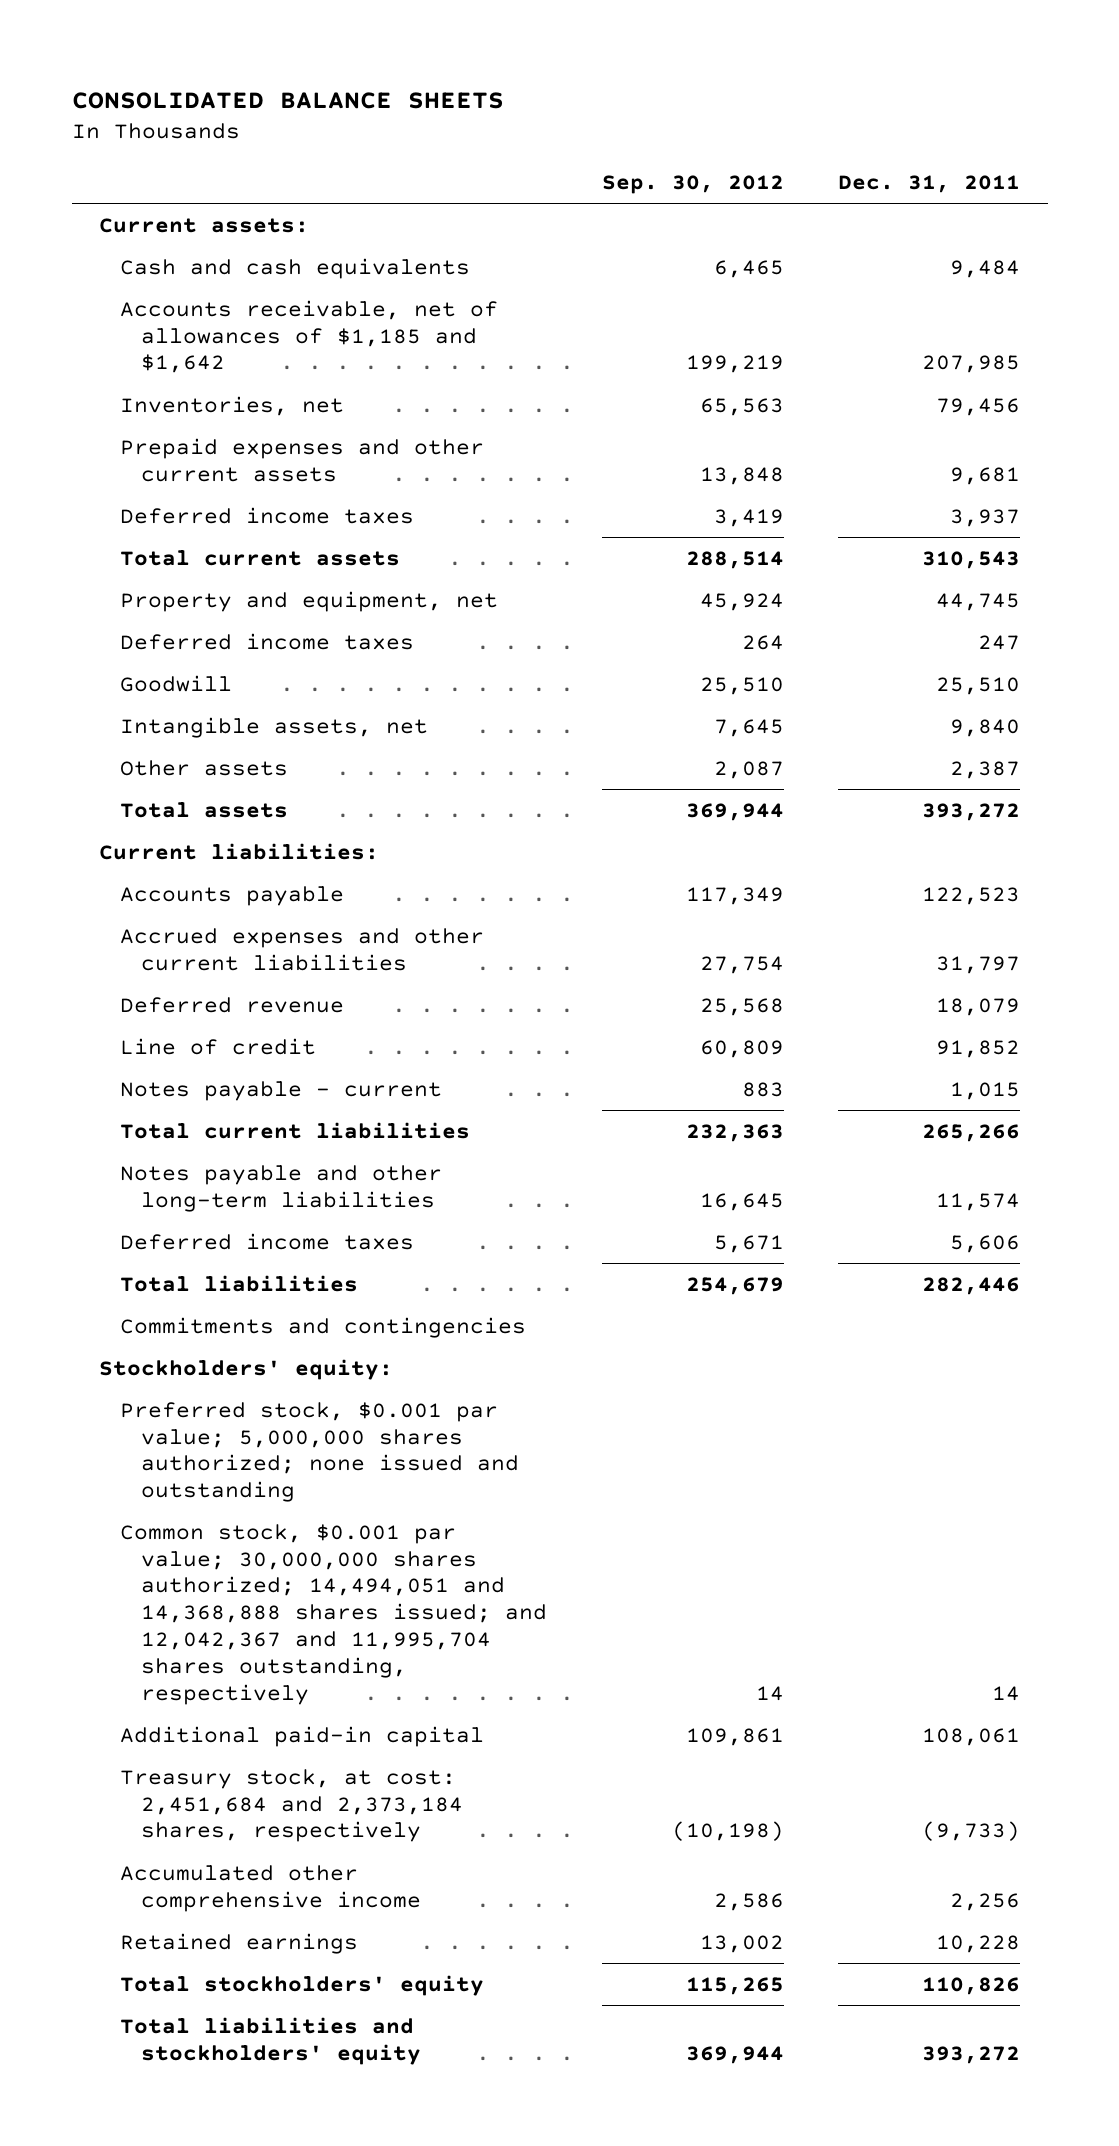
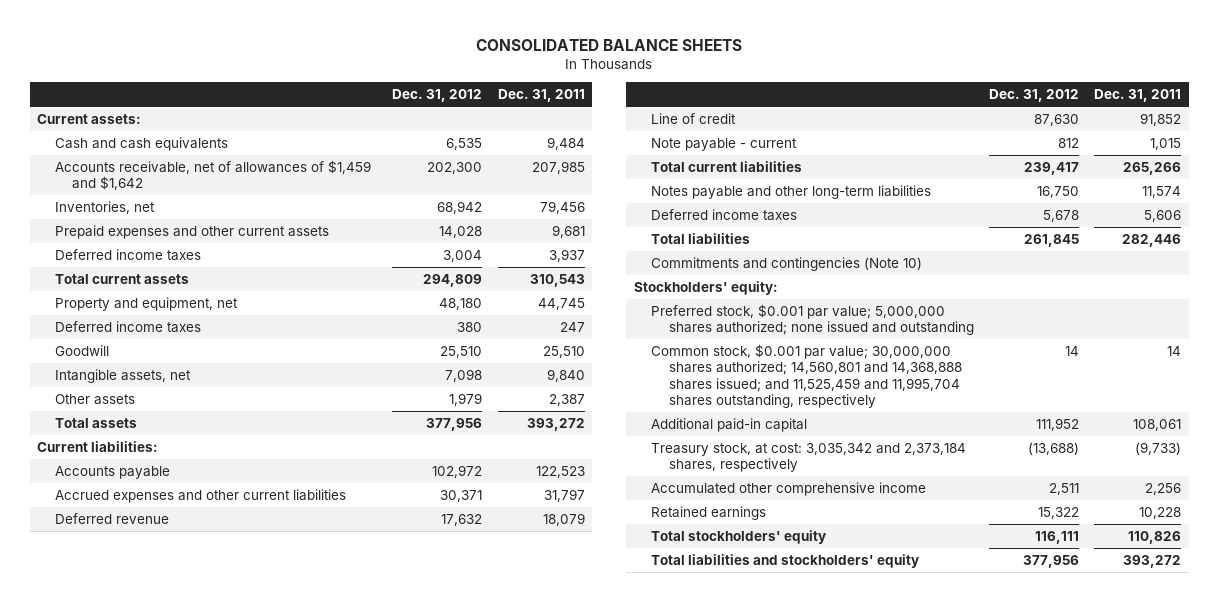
- | Sep. 30, 2012 | Dec. 31, 2011
+ | Dec. 31, 2012 | Dec. 31, 2011
- Accounts receivable, net of allowances of $1,185 and $1,642 | 199,219 | 207,985
+ Accounts receivable, net of allowances of $1,459 and $1,642 | 202,300 | 207,985
- Notes payable - current | 883 | 1,015
+ Note payable - current | 812 | 1,015
- Commitments and contingencies
+ Commitments and contingencies (Note 10)
- Common stock, $0.001 par value; 30,000,000 shares authorized; 14,494,051 and 14,368,888 shares issued; and 12,042,367 and 11,995,704 shares outstanding, respectively | 14 | 14
+ Common stock, $0.001 par value; 30,000,000 shares authorized; 14,560,801 and 14,368,888 shares issued; and 11,525,459 and 11,995,704 shares outstanding, respectively | 14 | 14
- Treasury stock, at cost: 2,451,684 and 2,373,184 shares, respectively | (10,198) | (9,733)
+ Treasury stock, at cost: 3,035,342 and 2,373,184 shares, respectively | (13,688) | (9,733)

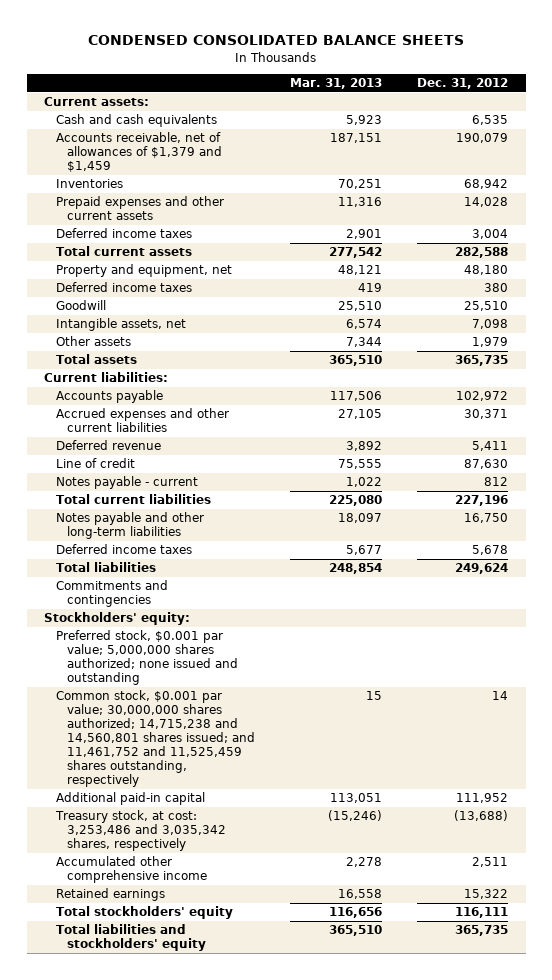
- CONSOLIDATED BALANCE SHEETS
+ CONDENSED CONSOLIDATED BALANCE SHEETS
- | Dec. 31, 2012 | Dec. 31, 2011
+ | Mar. 31, 2013 | Dec. 31, 2012
- Accounts receivable, net of allowances of $1,459 and $1,642 | 202,300 | 207,985
- Inventories, net | 68,942 | 79,456
+ Accounts receivable, net of allowances of $1,379 and $1,459 | 187,151 | 190,079
+ Inventories | 70,251 | 68,942
- Total current assets | 294,809 | 310,543
+ Total current assets | 277,542 | 282,588
- Total assets | 377,956 | 393,272
+ Total assets | 365,510 | 365,735
- Deferred revenue | 17,632 | 18,079
+ Deferred revenue | 3,892 | 5,411
- Note payable - current | 812 | 1,015
- Total current liabilities | 239,417 | 265,266
+ Notes payable - current | 1,022 | 812
+ Total current liabilities | 225,080 | 227,196
- Total liabilities | 261,845 | 282,446
- Commitments and contingencies (Note 10)
+ Total liabilities | 248,854 | 249,624
+ Commitments and contingencies
- Common stock, $0.001 par value; 30,000,000 shares authorized; 14,560,801 and 14,368,888 shares issued; and 11,525,459 and 11,995,704 shares outstanding, respectively | 14 | 14
+ Common stock, $0.001 par value; 30,000,000 shares authorized; 14,715,238 and 14,560,801 shares issued; and 11,461,752 and 11,525,459 shares outstanding, respectively | 15 | 14
- Treasury stock, at cost: 3,035,342 and 2,373,184 shares, respectively | (13,688) | (9,733)
+ Treasury stock, at cost: 3,253,486 and 3,035,342 shares, respectively | (15,246) | (13,688)
- Total liabilities and stockholders' equity | 377,956 | 393,272
+ Total liabilities and stockholders' equity | 365,510 | 365,735

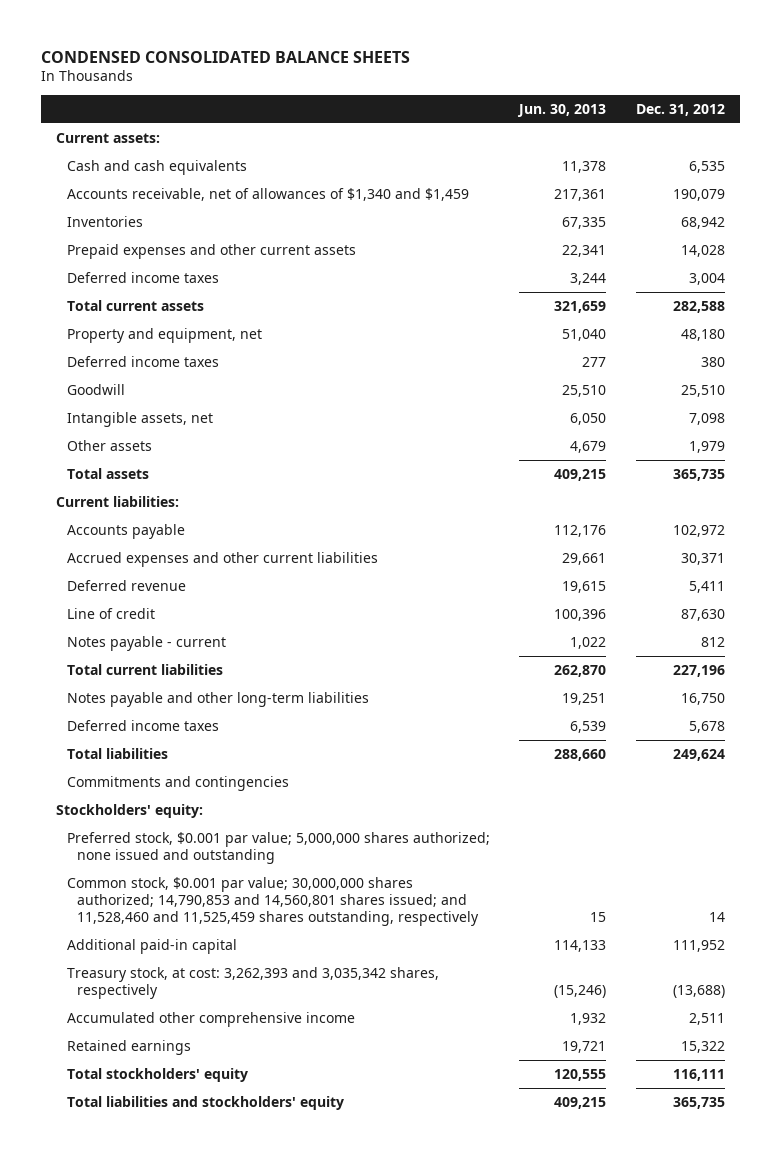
- | Mar. 31, 2013 | Dec. 31, 2012
+ | Jun. 30, 2013 | Dec. 31, 2012
- Accounts receivable, net of allowances of $1,379 and $1,459 | 187,151 | 190,079
+ Accounts receivable, net of allowances of $1,340 and $1,459 | 217,361 | 190,079
- Common stock, $0.001 par value; 30,000,000 shares authorized; 14,715,238 and 14,560,801 shares issued; and 11,461,752 and 11,525,459 shares outstanding, respectively | 15 | 14
+ Common stock, $0.001 par value; 30,000,000 shares authorized; 14,790,853 and 14,560,801 shares issued; and 11,528,460 and 11,525,459 shares outstanding, respectively | 15 | 14
- Treasury stock, at cost: 3,253,486 and 3,035,342 shares, respectively | (15,246) | (13,688)
+ Treasury stock, at cost: 3,262,393 and 3,035,342 shares, respectively | (15,246) | (13,688)

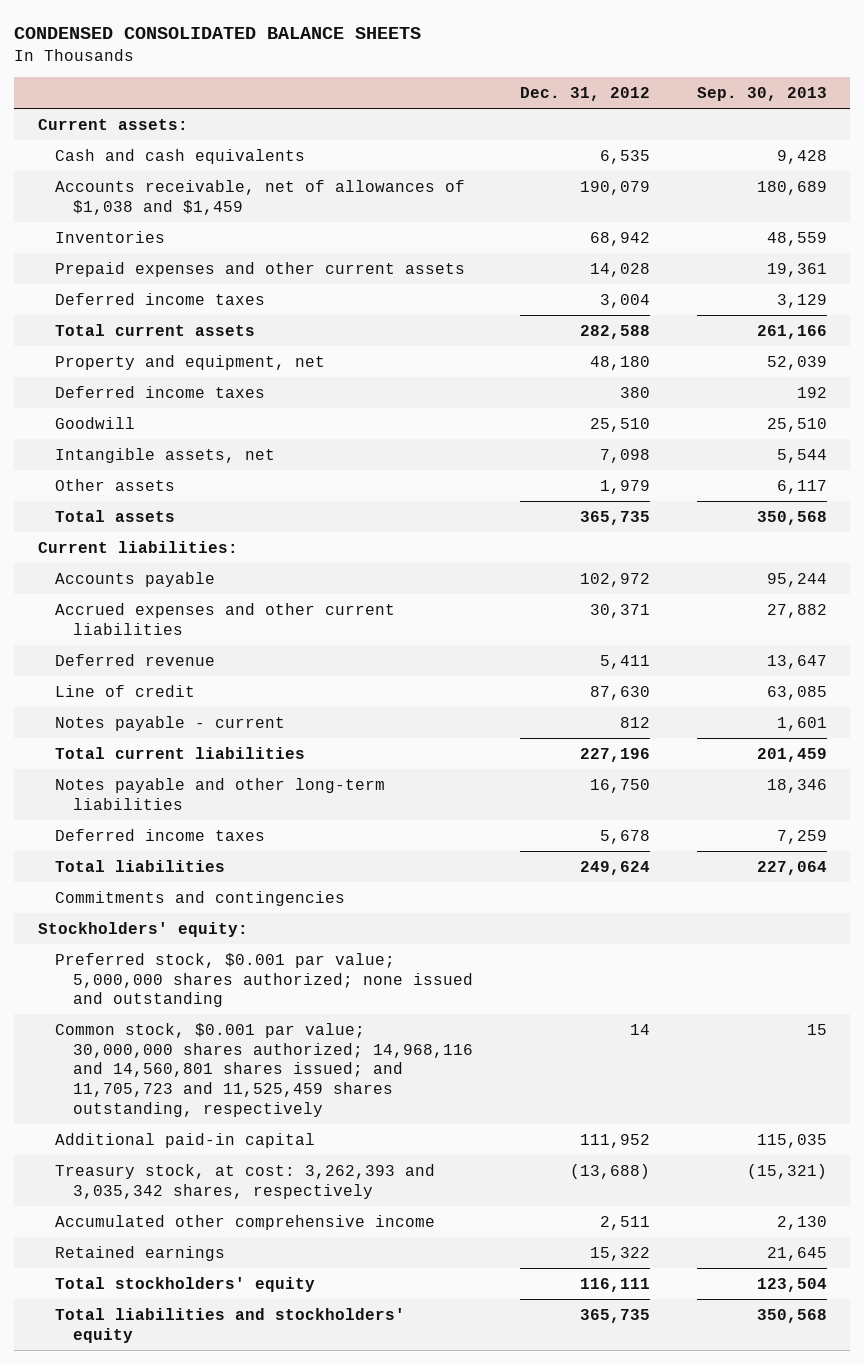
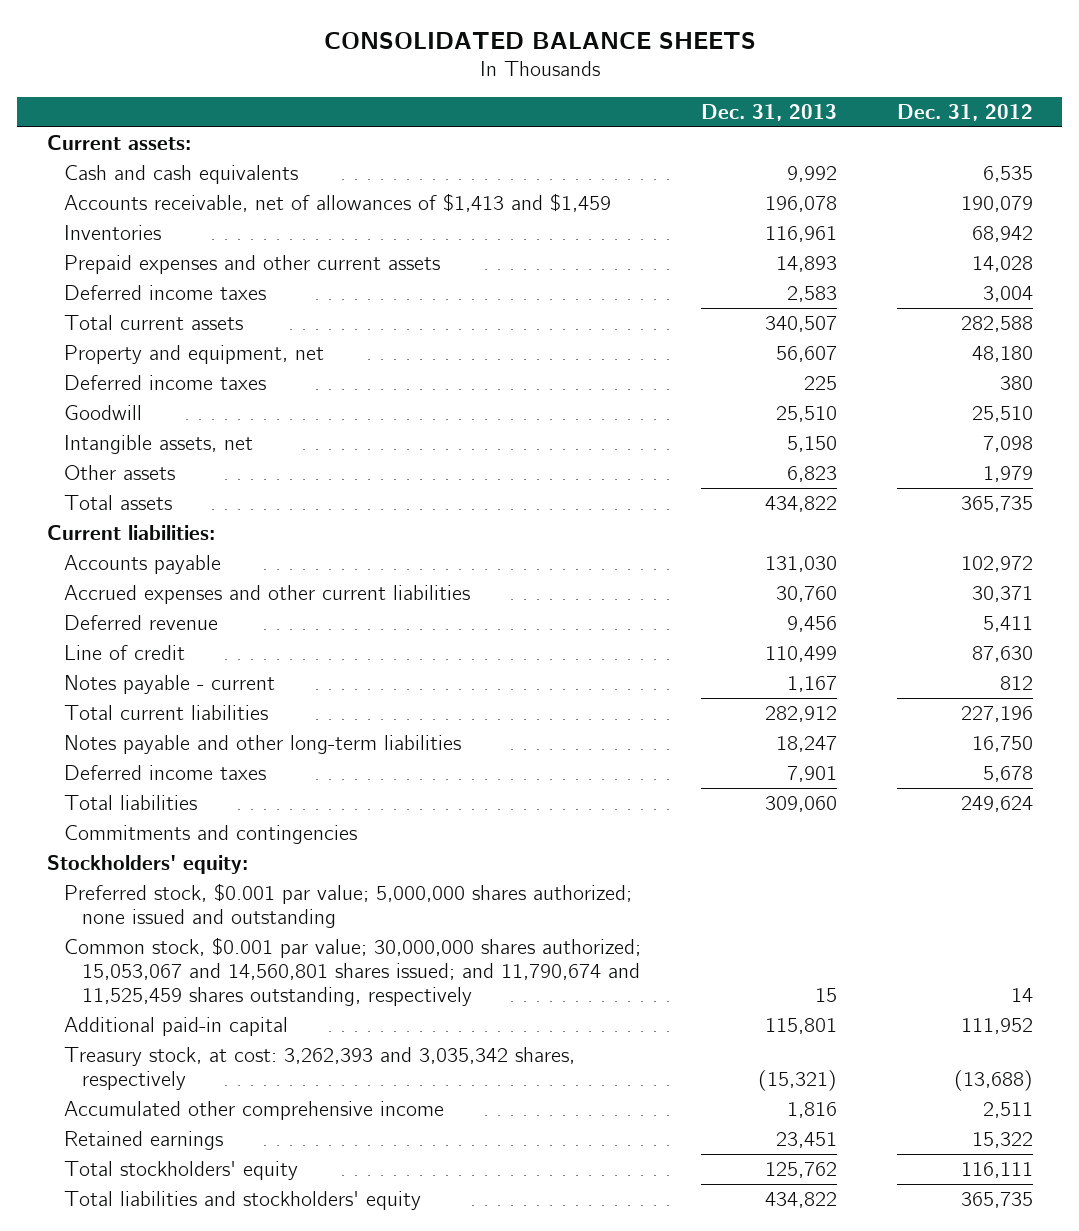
- CONDENSED CONSOLIDATED BALANCE SHEETS
+ CONSOLIDATED BALANCE SHEETS
- | Dec. 31, 2012 | Sep. 30, 2013
+ | Dec. 31, 2013 | Dec. 31, 2012
- Accounts receivable, net of allowances of $1,038 and $1,459 | 190,079 | 180,689
+ Accounts receivable, net of allowances of $1,413 and $1,459 | 196,078 | 190,079
- Common stock, $0.001 par value; 30,000,000 shares authorized; 14,968,116 and 14,560,801 shares issued; and 11,705,723 and 11,525,459 shares outstanding, respectively | 14 | 15
+ Common stock, $0.001 par value; 30,000,000 shares authorized; 15,053,067 and 14,560,801 shares issued; and 11,790,674 and 11,525,459 shares outstanding, respectively | 15 | 14

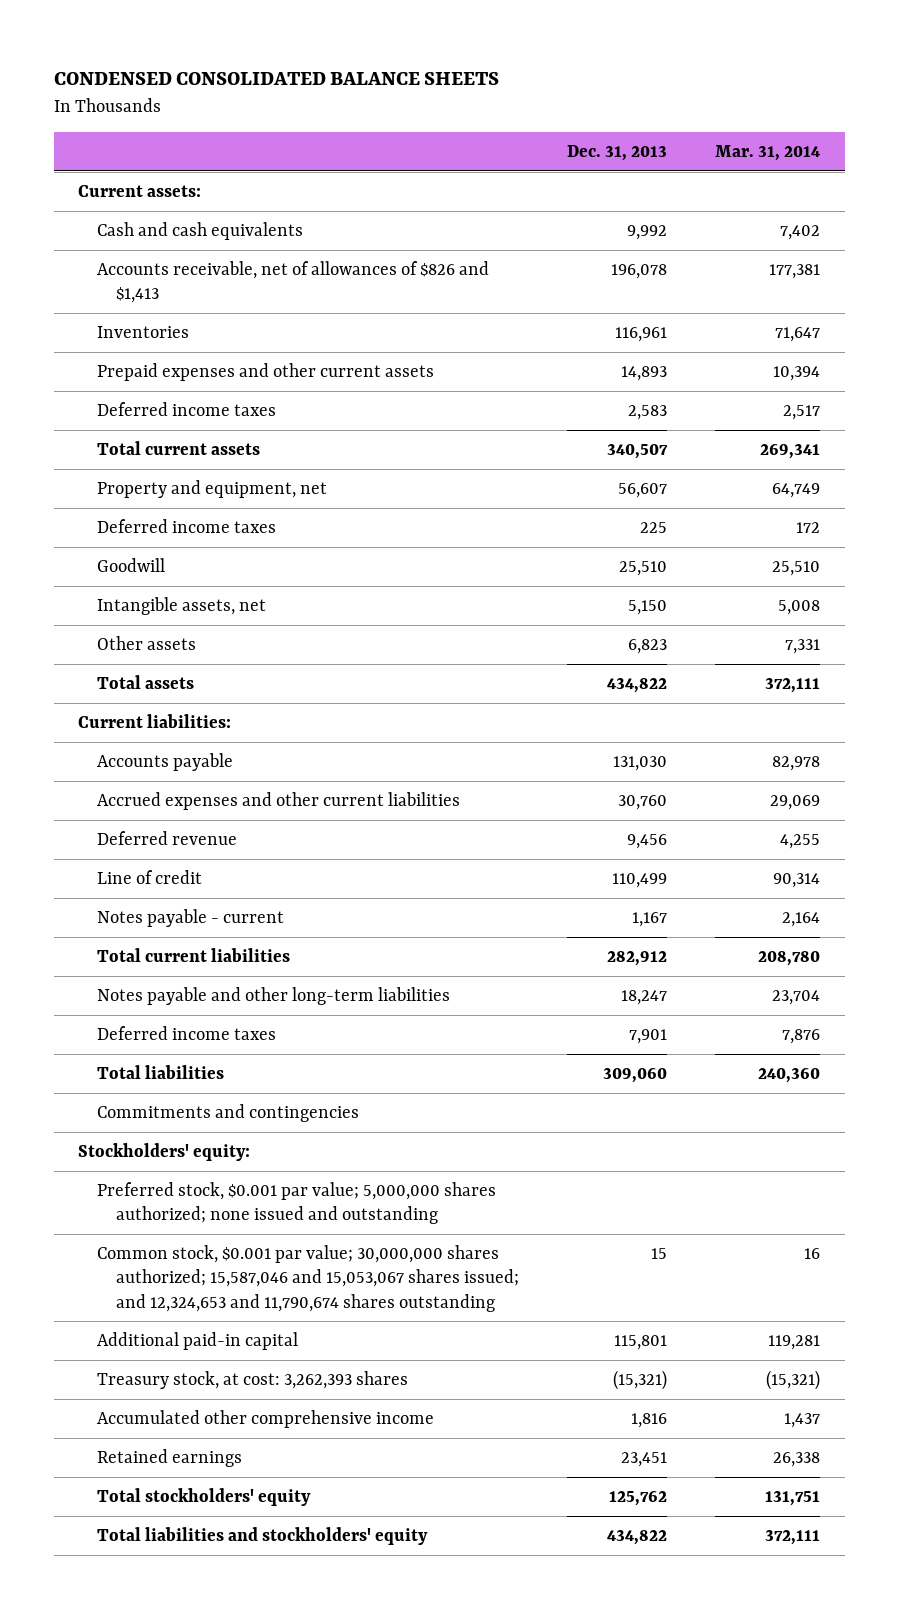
- CONSOLIDATED BALANCE SHEETS
+ CONDENSED CONSOLIDATED BALANCE SHEETS
- | Dec. 31, 2013 | Dec. 31, 2012
+ | Dec. 31, 2013 | Mar. 31, 2014
- Accounts receivable, net of allowances of $1,413 and $1,459 | 196,078 | 190,079
+ Accounts receivable, net of allowances of $826 and $1,413 | 196,078 | 177,381
- Common stock, $0.001 par value; 30,000,000 shares authorized; 15,053,067 and 14,560,801 shares issued; and 11,790,674 and 11,525,459 shares outstanding, respectively | 15 | 14
+ Common stock, $0.001 par value; 30,000,000 shares authorized; 15,587,046 and 15,053,067 shares issued; and 12,324,653 and 11,790,674 shares outstanding | 15 | 16
- Treasury stock, at cost: 3,262,393 and 3,035,342 shares, respectively | (15,321) | (13,688)
+ Treasury stock, at cost: 3,262,393 shares | (15,321) | (15,321)

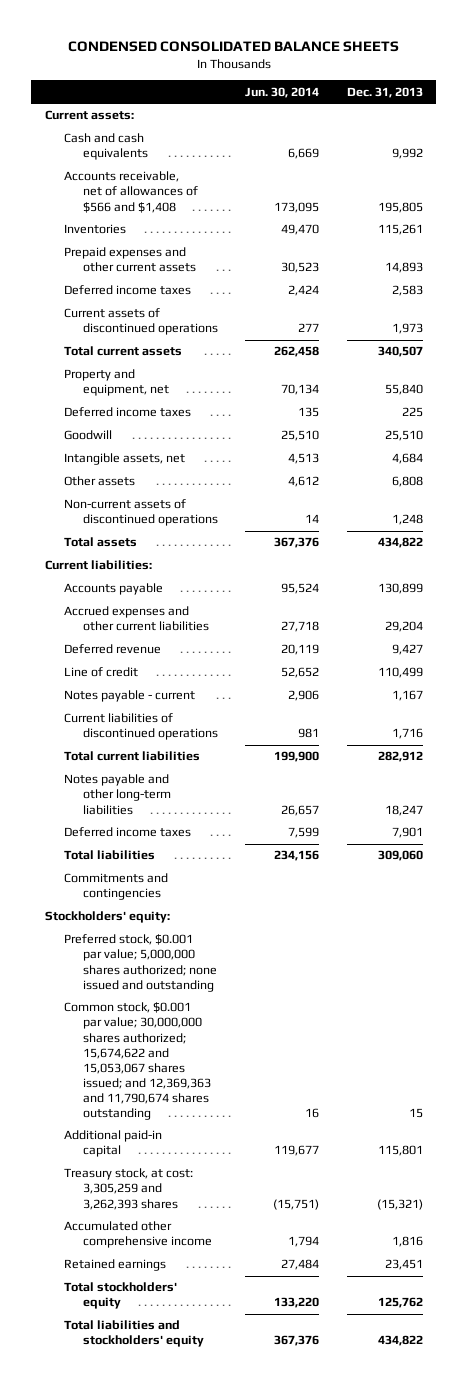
- | Dec. 31, 2013 | Mar. 31, 2014
+ | Jun. 30, 2014 | Dec. 31, 2013
- Accounts receivable, net of allowances of $826 and $1,413 | 196,078 | 177,381
- Inventories | 116,961 | 71,647
+ Accounts receivable, net of allowances of $566 and $1,408 | 173,095 | 195,805
+ Inventories | 49,470 | 115,261
+ Current assets of discontinued operations | 277 | 1,973
- Property and equipment, net | 56,607 | 64,749
+ Property and equipment, net | 70,134 | 55,840
- Intangible assets, net | 5,150 | 5,008
- Other assets | 6,823 | 7,331
+ Intangible assets, net | 4,513 | 4,684
+ Other assets | 4,612 | 6,808
+ Non-current assets of discontinued operations | 14 | 1,248
- Accounts payable | 131,030 | 82,978
- Accrued expenses and other current liabilities | 30,760 | 29,069
- Deferred revenue | 9,456 | 4,255
+ Accounts payable | 95,524 | 130,899
+ Accrued expenses and other current liabilities | 27,718 | 29,204
+ Deferred revenue | 20,119 | 9,427
+ Current liabilities of discontinued operations | 981 | 1,716
- Common stock, $0.001 par value; 30,000,000 shares authorized; 15,587,046 and 15,053,067 shares issued; and 12,324,653 and 11,790,674 shares outstanding | 15 | 16
+ Common stock, $0.001 par value; 30,000,000 shares authorized; 15,674,622 and 15,053,067 shares issued; and 12,369,363 and 11,790,674 shares outstanding | 16 | 15
- Treasury stock, at cost: 3,262,393 shares | (15,321) | (15,321)
+ Treasury stock, at cost: 3,305,259 and 3,262,393 shares | (15,751) | (15,321)

